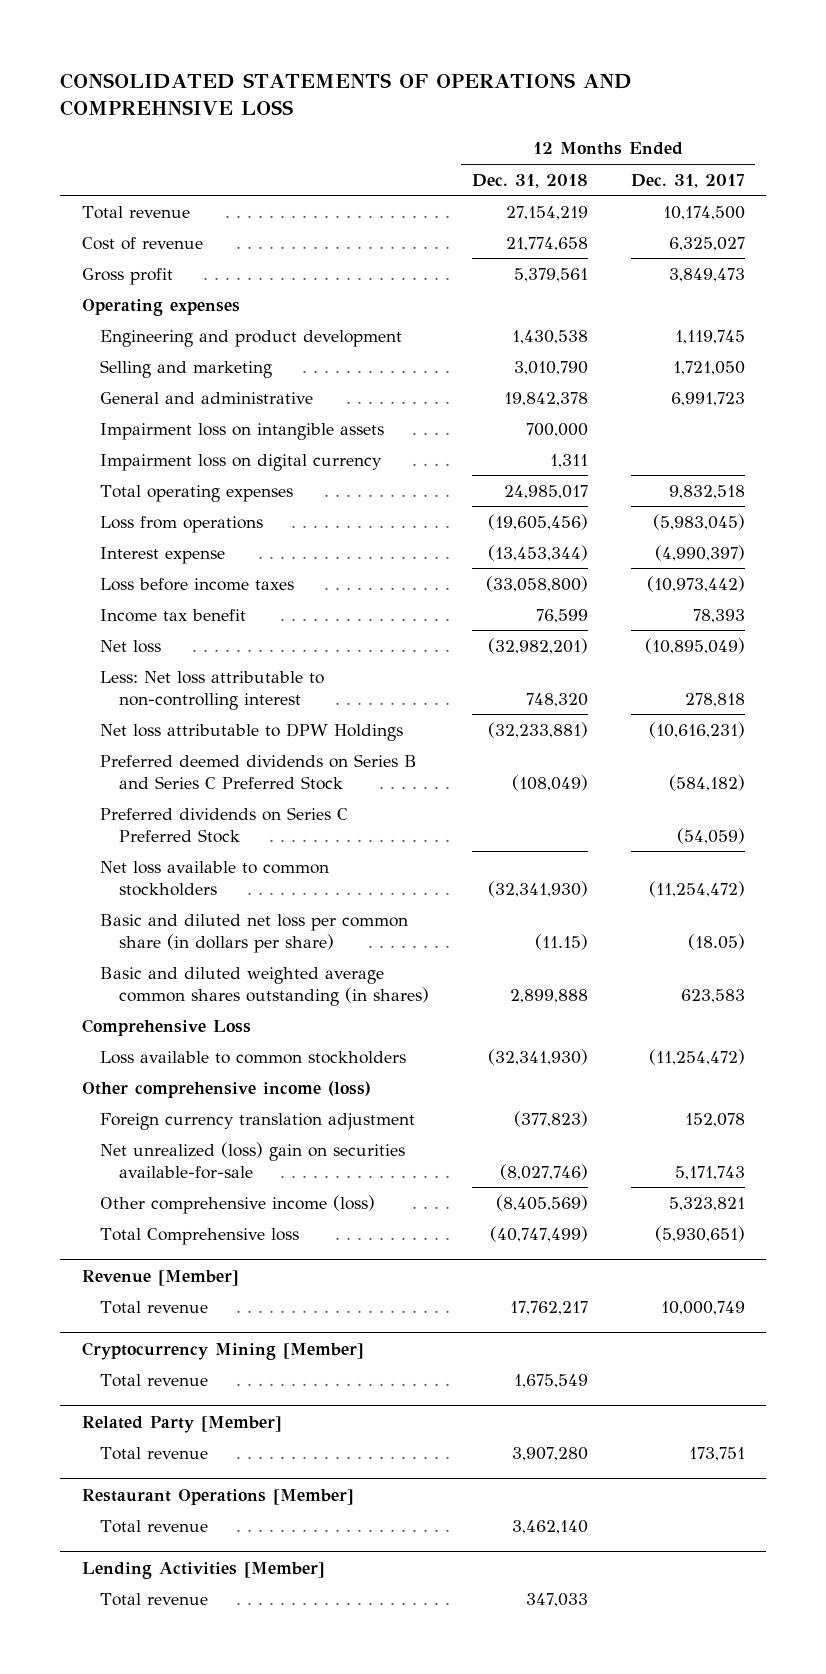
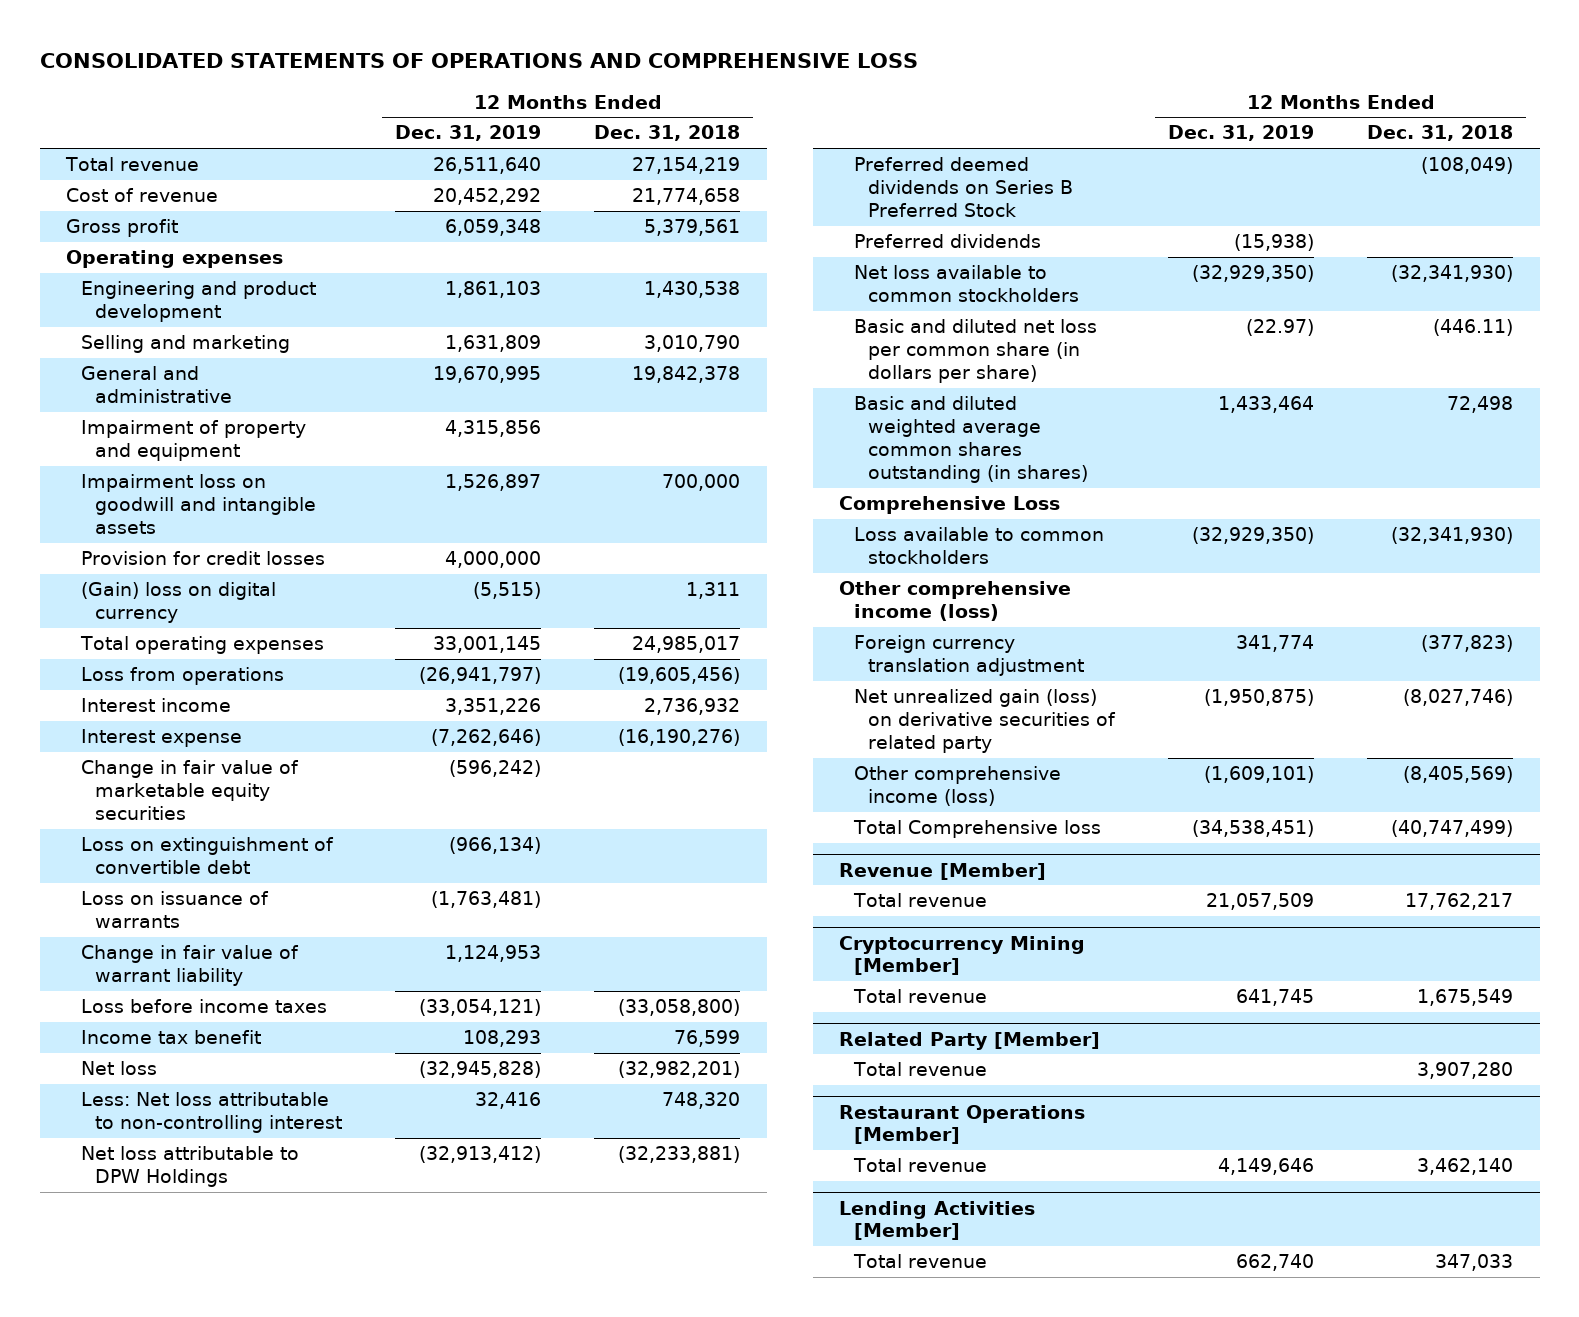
- CONSOLIDATED STATEMENTS OF OPERATIONS AND COMPREHNSIVE LOSS
+ CONSOLIDATED STATEMENTS OF OPERATIONS AND COMPREHENSIVE LOSS
- | 12 Months Ended Dec. 31, 2018 | 12 Months Ended Dec. 31, 2017
+ | 12 Months Ended Dec. 31, 2019 | 12 Months Ended Dec. 31, 2018
- Impairment loss on intangible assets | 700,000 |
- Impairment loss on digital currency | 1,311 |
+ Impairment of property and equipment | 4,315,856 |
+ Impairment loss on goodwill and intangible assets | 1,526,897 | 700,000
+ Provision for credit losses | 4,000,000 |
+ (Gain) loss on digital currency | (5,515) | 1,311
- Interest expense | (13,453,344) | (4,990,397)
+ Interest income | 3,351,226 | 2,736,932
+ Interest expense | (7,262,646) | (16,190,276)
+ Change in fair value of marketable equity securities | (596,242) |
+ Loss on extinguishment of convertible debt | (966,134) |
+ Loss on issuance of warrants | (1,763,481) |
+ Change in fair value of warrant liability | 1,124,953 |
- Preferred deemed dividends on Series B and Series C Preferred Stock | (108,049) | (584,182)
- Preferred dividends on Series C Preferred Stock | | (54,059)
+ Preferred deemed dividends on Series B Preferred Stock | | (108,049)
+ Preferred dividends | (15,938) |
- Basic and diluted net loss per common share (in dollars per share) | (11.15) | (18.05)
- Basic and diluted weighted average common shares outstanding (in shares) | 2,899,888 | 623,583
+ Basic and diluted net loss per common share (in dollars per share) | (22.97) | (446.11)
+ Basic and diluted weighted average common shares outstanding (in shares) | 1,433,464 | 72,498
- Net unrealized (loss) gain on securities available-for-sale | (8,027,746) | 5,171,743
+ Net unrealized gain (loss) on derivative securities of related party | (1,950,875) | (8,027,746)

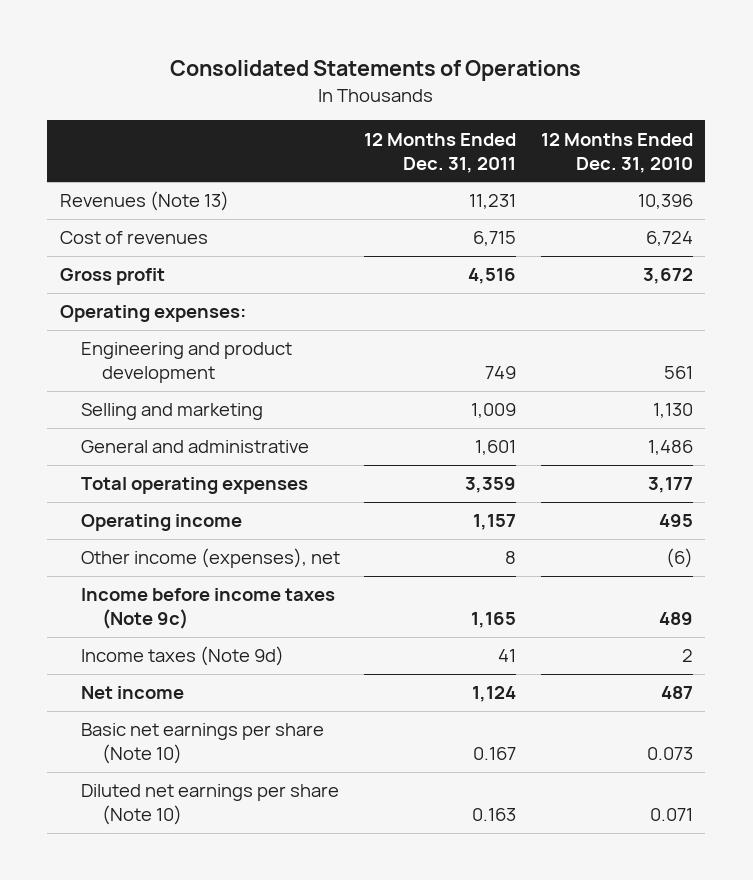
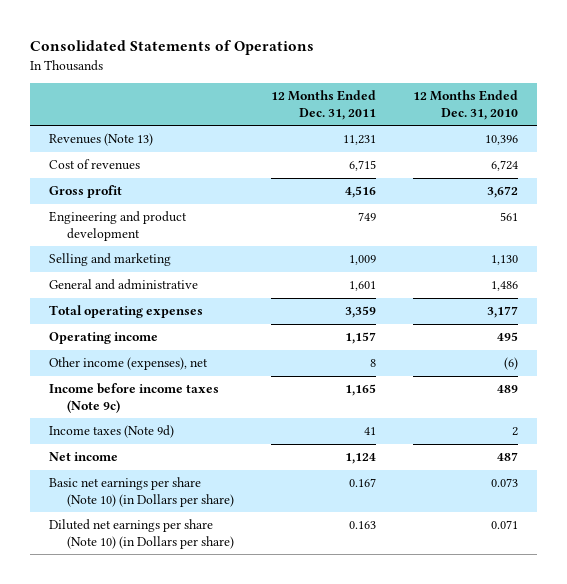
- Operating expenses:
- Basic net earnings per share (Note 10) | 0.167 | 0.073
- Diluted net earnings per share (Note 10) | 0.163 | 0.071
+ Basic net earnings per share (Note 10) (in Dollars per share) | 0.167 | 0.073
+ Diluted net earnings per share (Note 10) (in Dollars per share) | 0.163 | 0.071

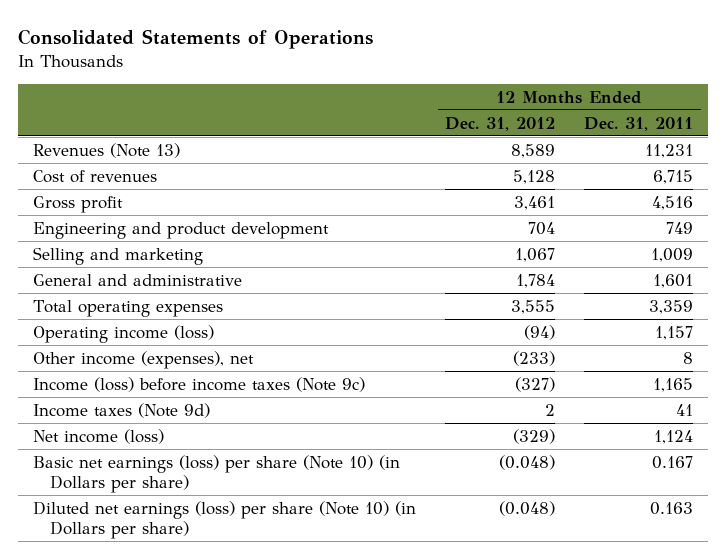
- | 12 Months Ended Dec. 31, 2011 | 12 Months Ended Dec. 31, 2010
+ | 12 Months Ended Dec. 31, 2012 | 12 Months Ended Dec. 31, 2011
- Operating income | 1,157 | 495
+ Operating income (loss) | (94) | 1,157
- Income before income taxes (Note 9c) | 1,165 | 489
+ Income (loss) before income taxes (Note 9c) | (327) | 1,165
- Net income | 1,124 | 487
- Basic net earnings per share (Note 10) (in Dollars per share) | 0.167 | 0.073
- Diluted net earnings per share (Note 10) (in Dollars per share) | 0.163 | 0.071
+ Net income (loss) | (329) | 1,124
+ Basic net earnings (loss) per share (Note 10) (in Dollars per share) | (0.048) | 0.167
+ Diluted net earnings (loss) per share (Note 10) (in Dollars per share) | (0.048) | 0.163

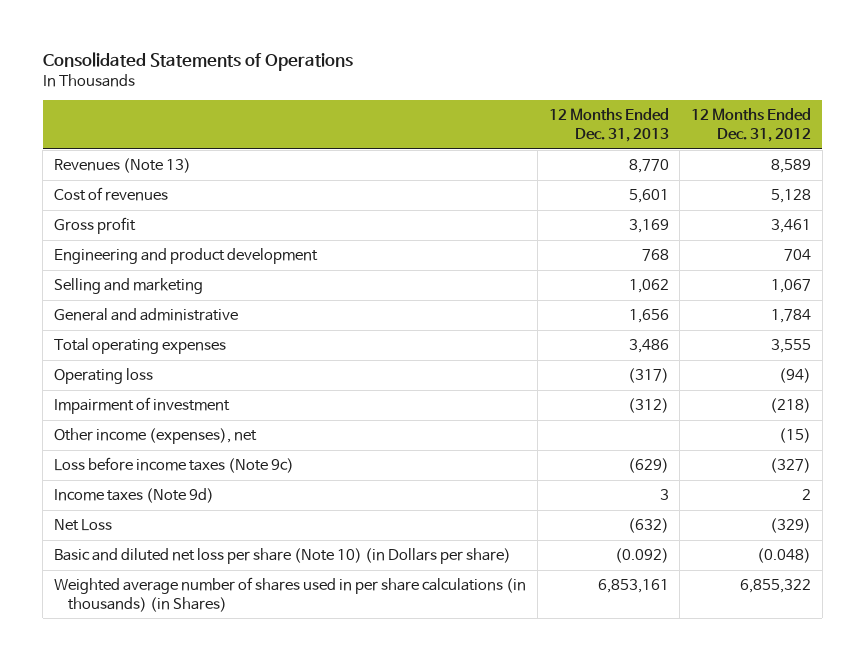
- | 12 Months Ended Dec. 31, 2012 | 12 Months Ended Dec. 31, 2011
+ | 12 Months Ended Dec. 31, 2013 | 12 Months Ended Dec. 31, 2012
- Operating income (loss) | (94) | 1,157
- Other income (expenses), net | (233) | 8
- Income (loss) before income taxes (Note 9c) | (327) | 1,165
+ Operating loss | (317) | (94)
+ Impairment of investment | (312) | (218)
+ Other income (expenses), net | | (15)
+ Loss before income taxes (Note 9c) | (629) | (327)
- Net income (loss) | (329) | 1,124
- Basic net earnings (loss) per share (Note 10) (in Dollars per share) | (0.048) | 0.167
- Diluted net earnings (loss) per share (Note 10) (in Dollars per share) | (0.048) | 0.163
+ Net Loss | (632) | (329)
+ Basic and diluted net loss per share (Note 10) (in Dollars per share) | (0.092) | (0.048)
+ Weighted average number of shares used in per share calculations (in thousands) (in Shares) | 6,853,161 | 6,855,322

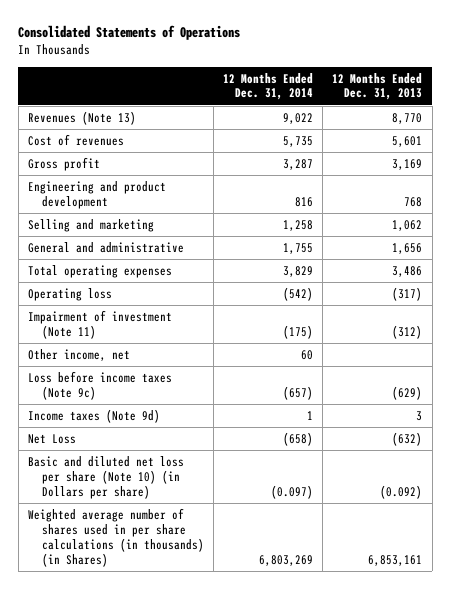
- | 12 Months Ended Dec. 31, 2013 | 12 Months Ended Dec. 31, 2012
+ | 12 Months Ended Dec. 31, 2014 | 12 Months Ended Dec. 31, 2013
- Impairment of investment | (312) | (218)
- Other income (expenses), net | | (15)
+ Impairment of investment (Note 11) | (175) | (312)
+ Other income, net | 60 |

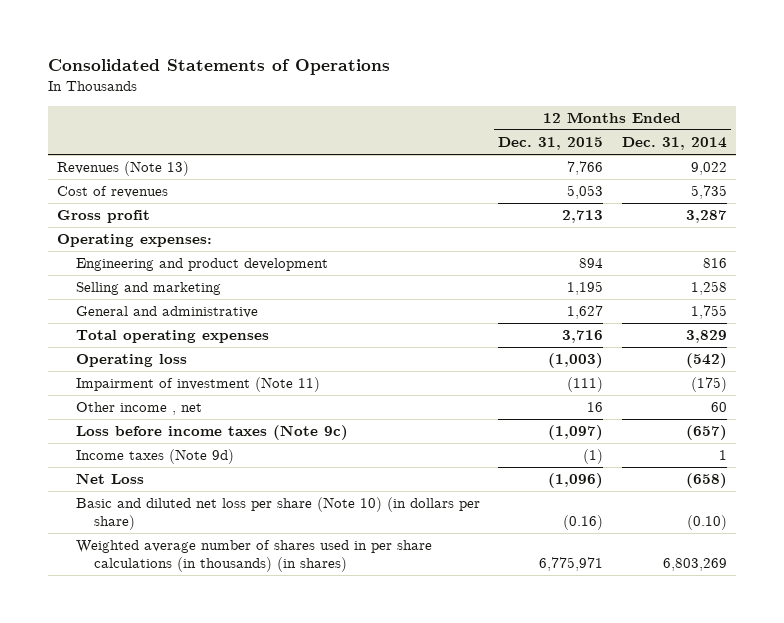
- | 12 Months Ended Dec. 31, 2014 | 12 Months Ended Dec. 31, 2013
+ | 12 Months Ended Dec. 31, 2015 | 12 Months Ended Dec. 31, 2014
+ Operating expenses:
- Other income, net | 60 |
+ Other income , net | 16 | 60
- Basic and diluted net loss per share (Note 10) (in Dollars per share) | (0.097) | (0.092)
- Weighted average number of shares used in per share calculations (in thousands) (in Shares) | 6,803,269 | 6,853,161
+ Basic and diluted net loss per share (Note 10) (in dollars per share) | (0.16) | (0.10)
+ Weighted average number of shares used in per share calculations (in thousands) (in shares) | 6,775,971 | 6,803,269

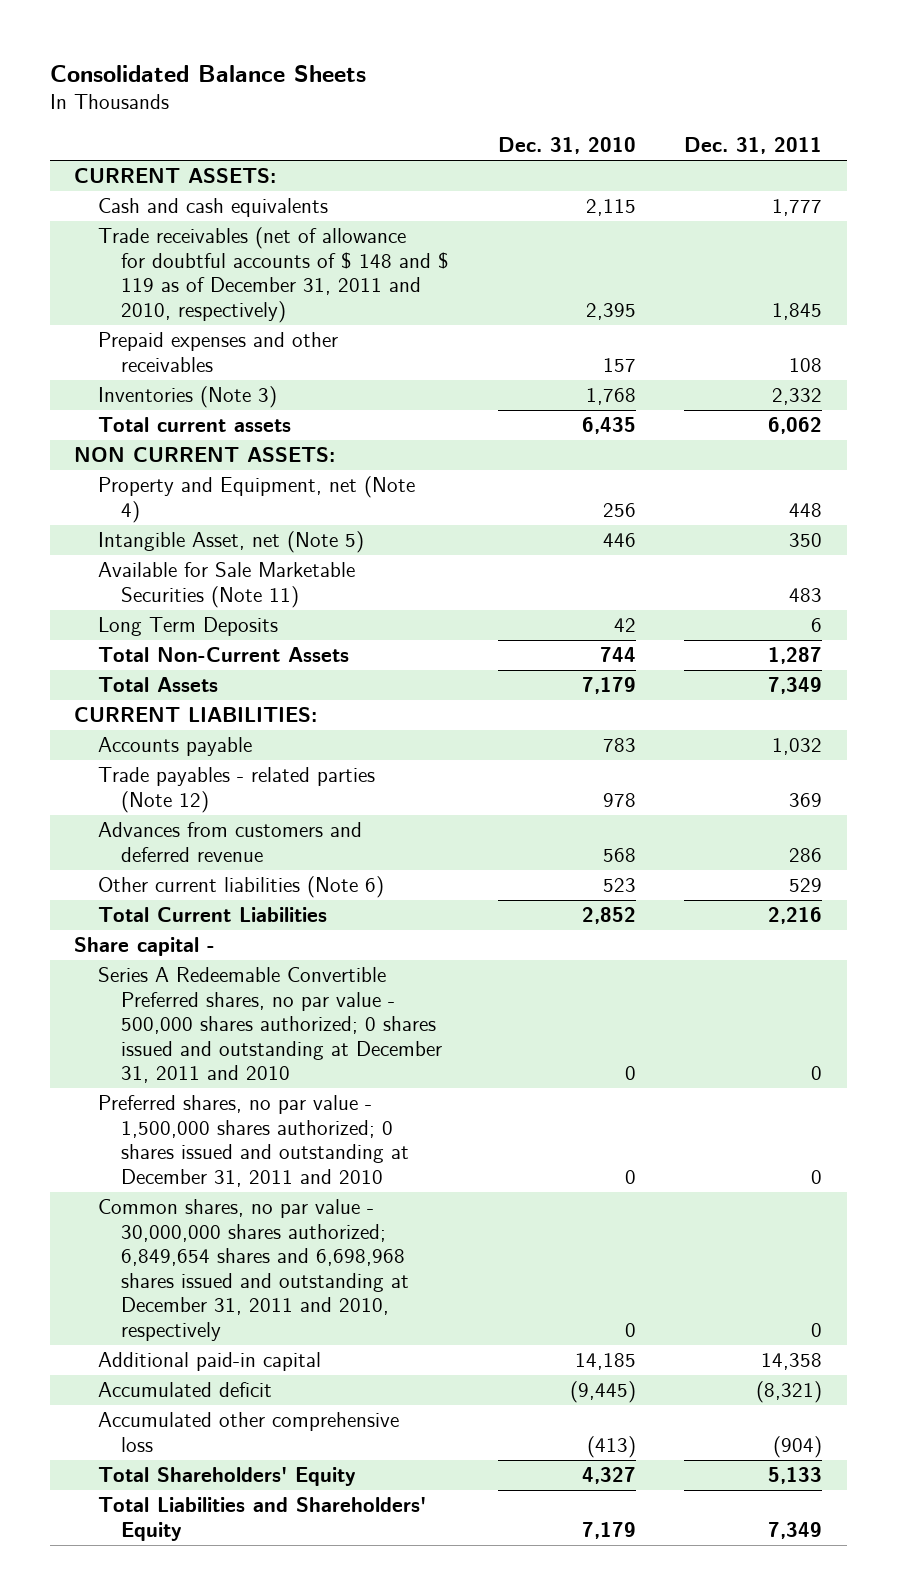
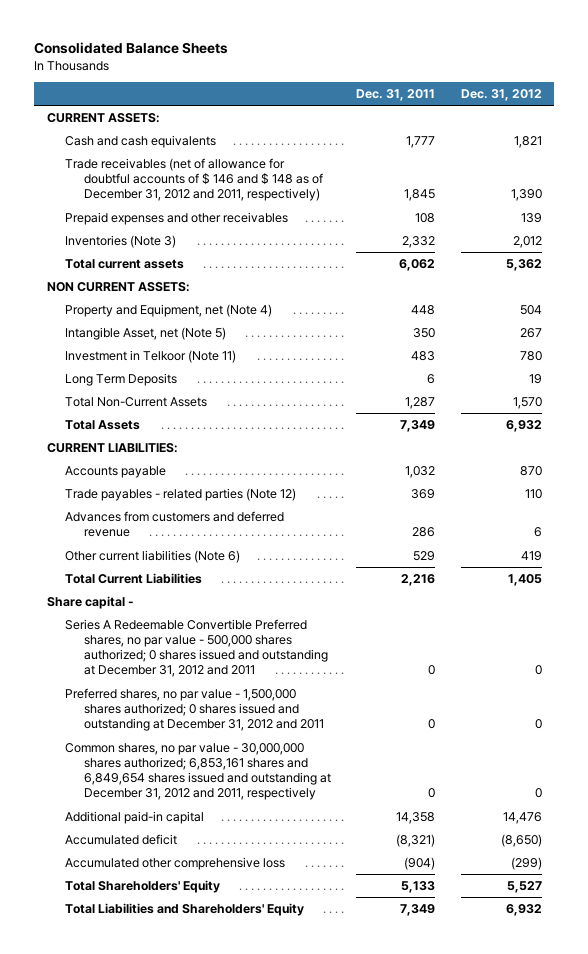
- | Dec. 31, 2010 | Dec. 31, 2011
+ | Dec. 31, 2011 | Dec. 31, 2012
- Trade receivables (net of allowance for doubtful accounts of $ 148 and $ 119 as of December 31, 2011 and 2010, respectively) | 2,395 | 1,845
+ Trade receivables (net of allowance for doubtful accounts of $ 146 and $ 148 as of December 31, 2012 and 2011, respectively) | 1,845 | 1,390
- Available for Sale Marketable Securities (Note 11) | | 483
+ Investment in Telkoor (Note 11) | 483 | 780
- Series A Redeemable Convertible Preferred shares, no par value - 500,000 shares authorized; 0 shares issued and outstanding at December 31, 2011 and 2010 | 0 | 0
- Preferred shares, no par value - 1,500,000 shares authorized; 0 shares issued and outstanding at December 31, 2011 and 2010 | 0 | 0
- Common shares, no par value - 30,000,000 shares authorized; 6,849,654 shares and 6,698,968 shares issued and outstanding at December 31, 2011 and 2010, respectively | 0 | 0
+ Series A Redeemable Convertible Preferred shares, no par value - 500,000 shares authorized; 0 shares issued and outstanding at December 31, 2012 and 2011 | 0 | 0
+ Preferred shares, no par value - 1,500,000 shares authorized; 0 shares issued and outstanding at December 31, 2012 and 2011 | 0 | 0
+ Common shares, no par value - 30,000,000 shares authorized; 6,853,161 shares and 6,849,654 shares issued and outstanding at December 31, 2012 and 2011, respectively | 0 | 0

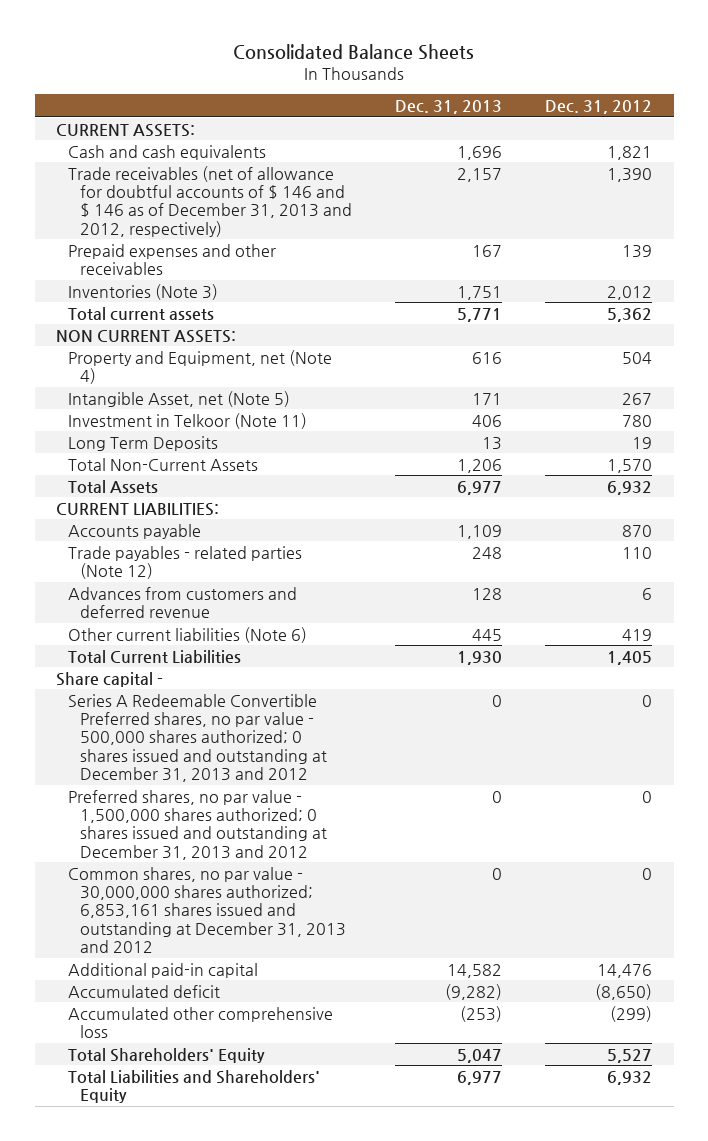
- | Dec. 31, 2011 | Dec. 31, 2012
+ | Dec. 31, 2013 | Dec. 31, 2012
- Trade receivables (net of allowance for doubtful accounts of $ 146 and $ 148 as of December 31, 2012 and 2011, respectively) | 1,845 | 1,390
+ Trade receivables (net of allowance for doubtful accounts of $ 146 and $ 146 as of December 31, 2013 and 2012, respectively) | 2,157 | 1,390
- Series A Redeemable Convertible Preferred shares, no par value - 500,000 shares authorized; 0 shares issued and outstanding at December 31, 2012 and 2011 | 0 | 0
- Preferred shares, no par value - 1,500,000 shares authorized; 0 shares issued and outstanding at December 31, 2012 and 2011 | 0 | 0
- Common shares, no par value - 30,000,000 shares authorized; 6,853,161 shares and 6,849,654 shares issued and outstanding at December 31, 2012 and 2011, respectively | 0 | 0
+ Series A Redeemable Convertible Preferred shares, no par value - 500,000 shares authorized; 0 shares issued and outstanding at December 31, 2013 and 2012 | 0 | 0
+ Preferred shares, no par value - 1,500,000 shares authorized; 0 shares issued and outstanding at December 31, 2013 and 2012 | 0 | 0
+ Common shares, no par value - 30,000,000 shares authorized; 6,853,161 shares issued and outstanding at December 31, 2013 and 2012 | 0 | 0

